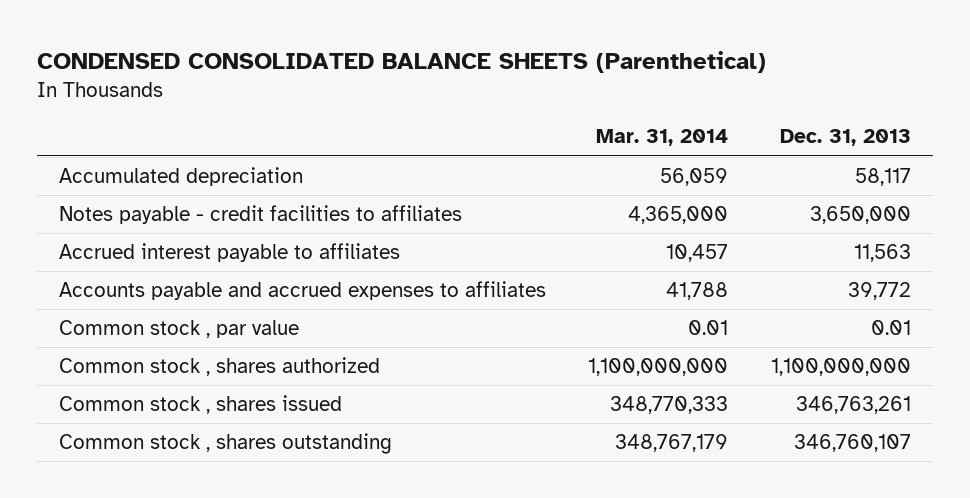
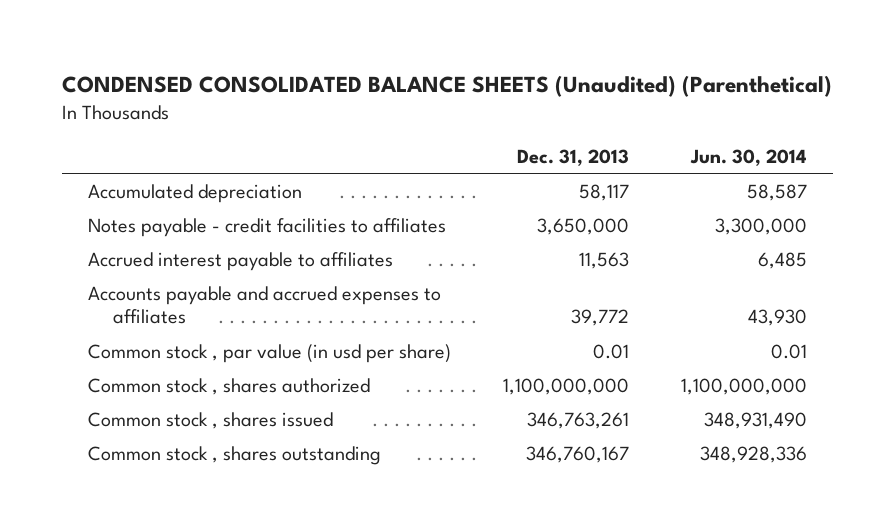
- CONDENSED CONSOLIDATED BALANCE SHEETS (Parenthetical)
+ CONDENSED CONSOLIDATED BALANCE SHEETS (Unaudited) (Parenthetical)
- | Mar. 31, 2014 | Dec. 31, 2013
+ | Dec. 31, 2013 | Jun. 30, 2014
- Common stock , par value | 0.01 | 0.01
+ Common stock , par value (in usd per share) | 0.01 | 0.01
- Common stock , shares outstanding | 348,767,179 | 346,760,107
+ Common stock , shares outstanding | 346,760,167 | 348,928,336

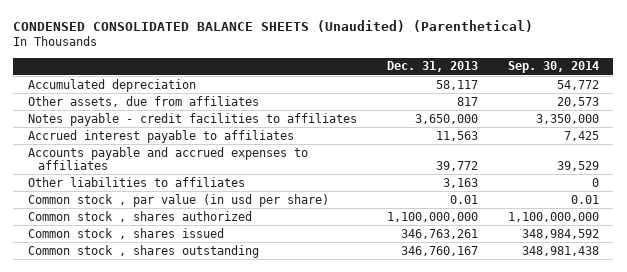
- | Dec. 31, 2013 | Jun. 30, 2014
+ | Dec. 31, 2013 | Sep. 30, 2014
+ Other assets, due from affiliates | 817 | 20,573
+ Other liabilities to affiliates | 3,163 | 0

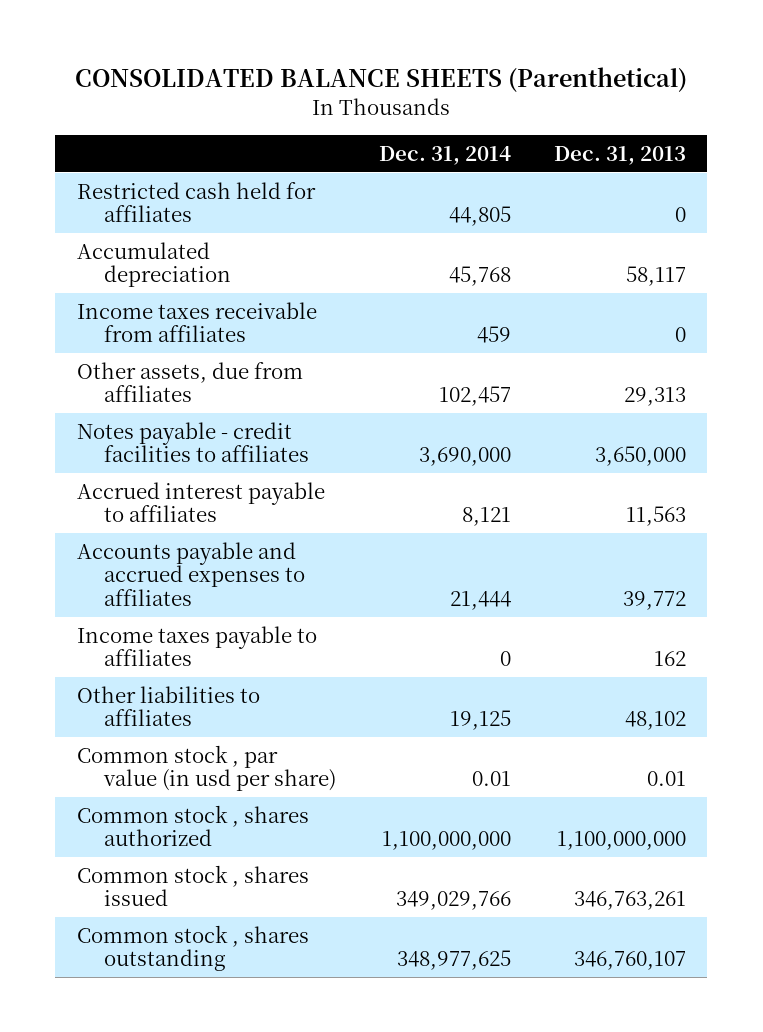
- CONDENSED CONSOLIDATED BALANCE SHEETS (Unaudited) (Parenthetical)
+ CONSOLIDATED BALANCE SHEETS (Parenthetical)
- | Dec. 31, 2013 | Sep. 30, 2014
+ | Dec. 31, 2014 | Dec. 31, 2013
+ Restricted cash held for affiliates | 44,805 | 0
- Other assets, due from affiliates | 817 | 20,573
+ Income taxes receivable from affiliates | 459 | 0
+ Other assets, due from affiliates | 102,457 | 29,313
- Other liabilities to affiliates | 3,163 | 0
+ Income taxes payable to affiliates | 0 | 162
+ Other liabilities to affiliates | 19,125 | 48,102
- Common stock , shares outstanding | 346,760,167 | 348,981,438
+ Common stock , shares outstanding | 348,977,625 | 346,760,107

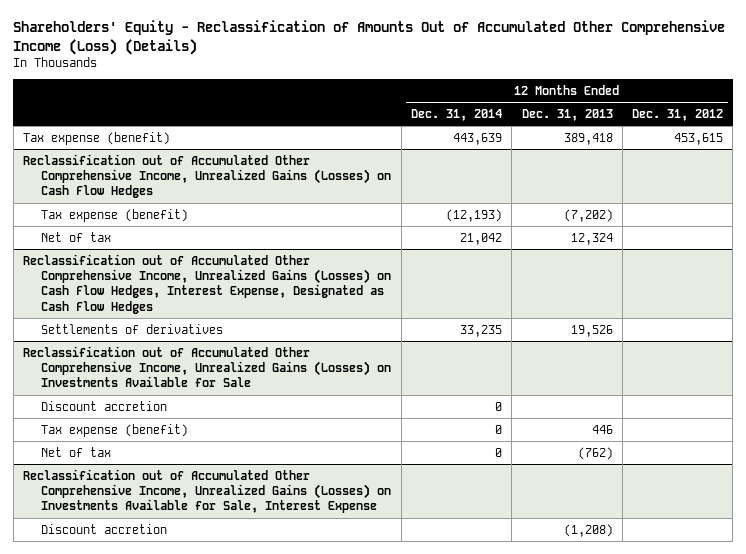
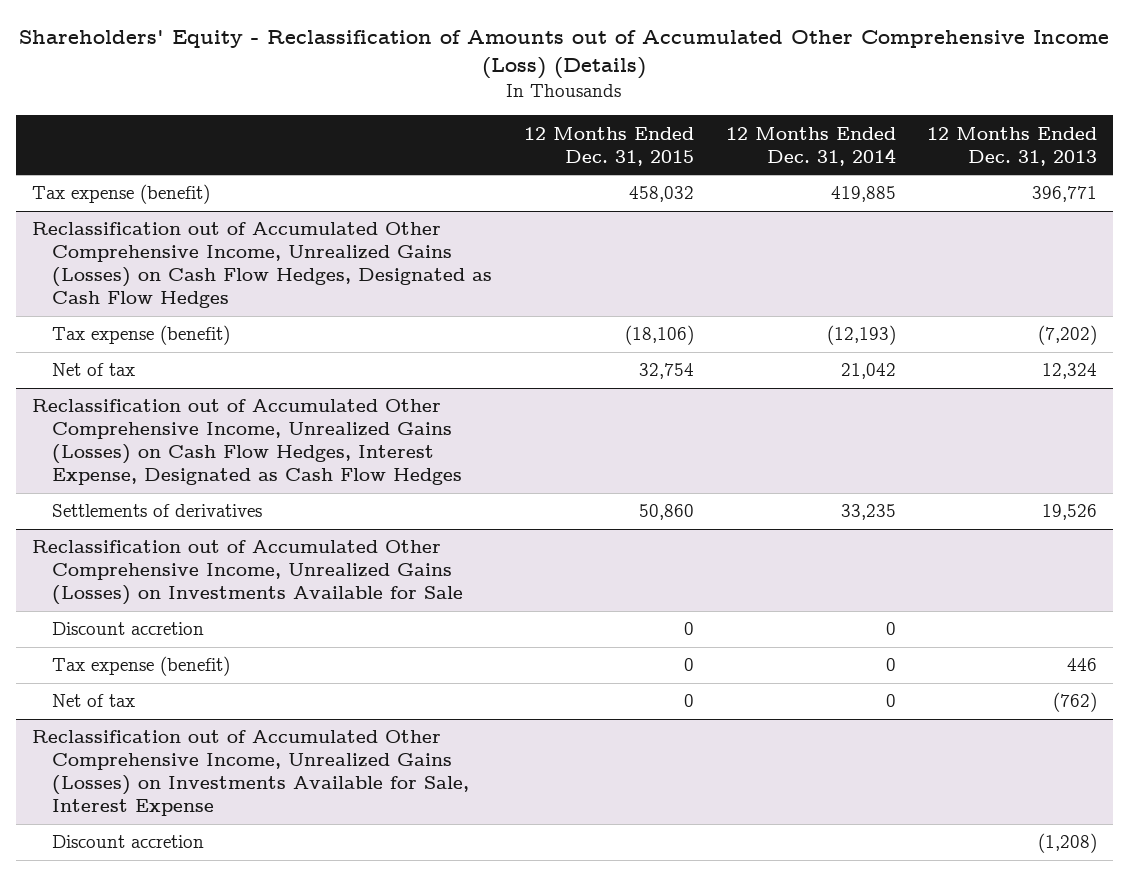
- Shareholders' Equity - Reclassification of Amounts Out of Accumulated Other Comprehensive Income (Loss) (Details)
+ Shareholders' Equity - Reclassification of Amounts out of Accumulated Other Comprehensive Income (Loss) (Details)
- | 12 Months Ended Dec. 31, 2014 | 12 Months Ended Dec. 31, 2013 | 12 Months Ended Dec. 31, 2012
+ | 12 Months Ended Dec. 31, 2015 | 12 Months Ended Dec. 31, 2014 | 12 Months Ended Dec. 31, 2013
- Tax expense (benefit) | 443,639 | 389,418 | 453,615
- Reclassification out of Accumulated Other Comprehensive Income, Unrealized Gains (Losses) on Cash Flow Hedges
+ Tax expense (benefit) | 458,032 | 419,885 | 396,771
+ Reclassification out of Accumulated Other Comprehensive Income, Unrealized Gains (Losses) on Cash Flow Hedges, Designated as Cash Flow Hedges

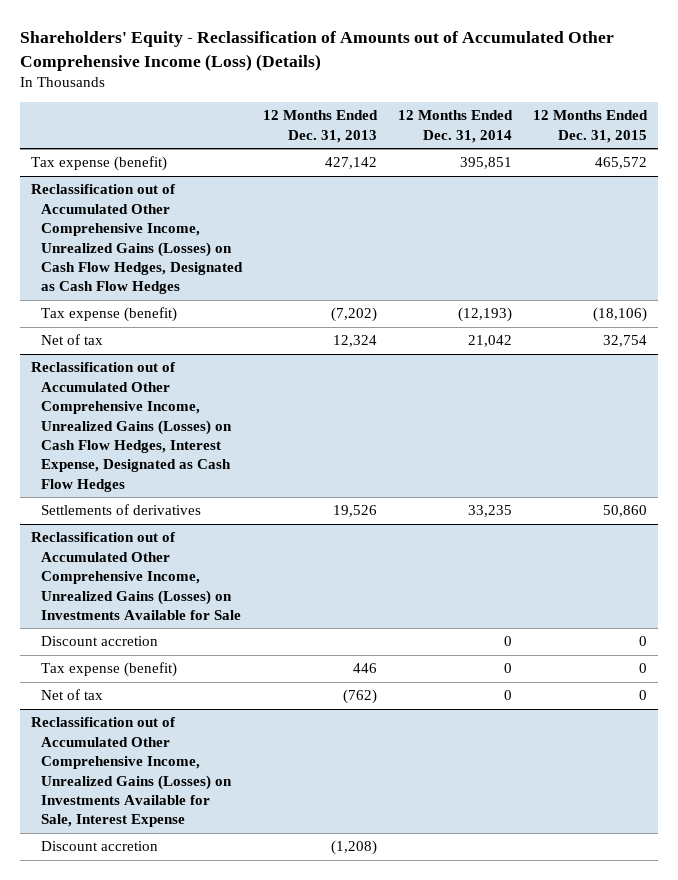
- | 12 Months Ended Dec. 31, 2015 | 12 Months Ended Dec. 31, 2014 | 12 Months Ended Dec. 31, 2013
+ | 12 Months Ended Dec. 31, 2013 | 12 Months Ended Dec. 31, 2014 | 12 Months Ended Dec. 31, 2015
- Tax expense (benefit) | 458,032 | 419,885 | 396,771
+ Tax expense (benefit) | 427,142 | 395,851 | 465,572

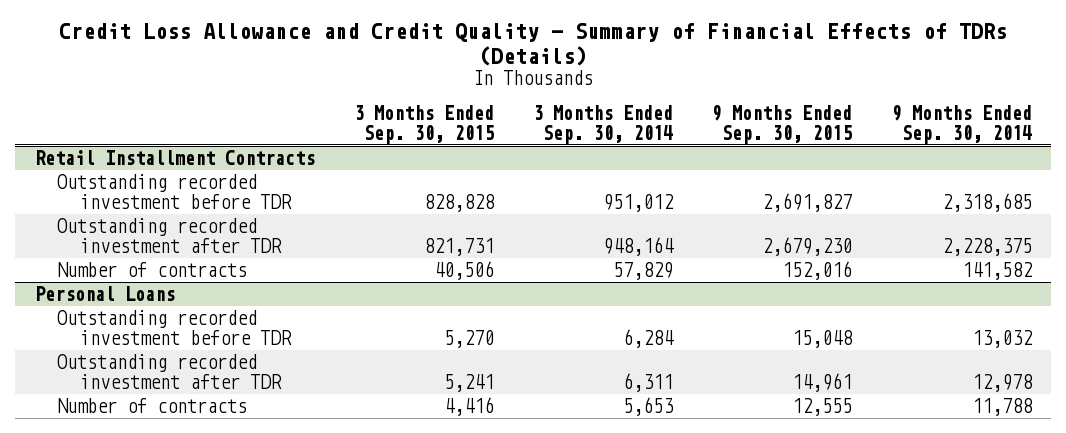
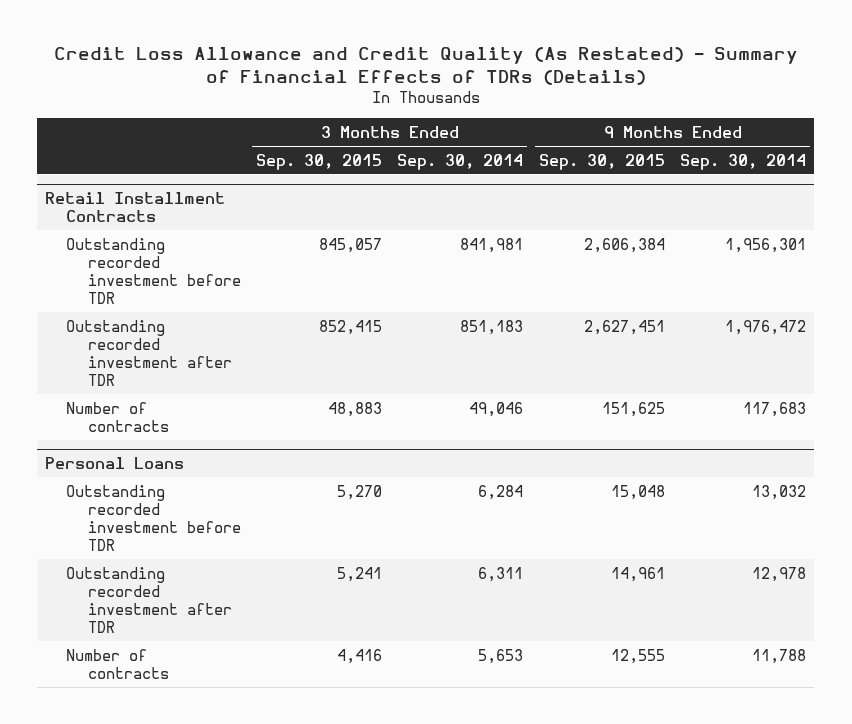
- Credit Loss Allowance and Credit Quality - Summary of Financial Effects of TDRs (Details)
+ Credit Loss Allowance and Credit Quality (As Restated) - Summary of Financial Effects of TDRs (Details)
@ Retail Installment Contracts
- Outstanding recorded investment before TDR | 828,828 | 951,012 | 2,691,827 | 2,318,685
- Outstanding recorded investment after TDR | 821,731 | 948,164 | 2,679,230 | 2,228,375
- Number of contracts | 40,506 | 57,829 | 152,016 | 141,582
+ Outstanding recorded investment before TDR | 845,057 | 841,981 | 2,606,384 | 1,956,301
+ Outstanding recorded investment after TDR | 852,415 | 851,183 | 2,627,451 | 1,976,472
+ Number of contracts | 48,883 | 49,046 | 151,625 | 117,683

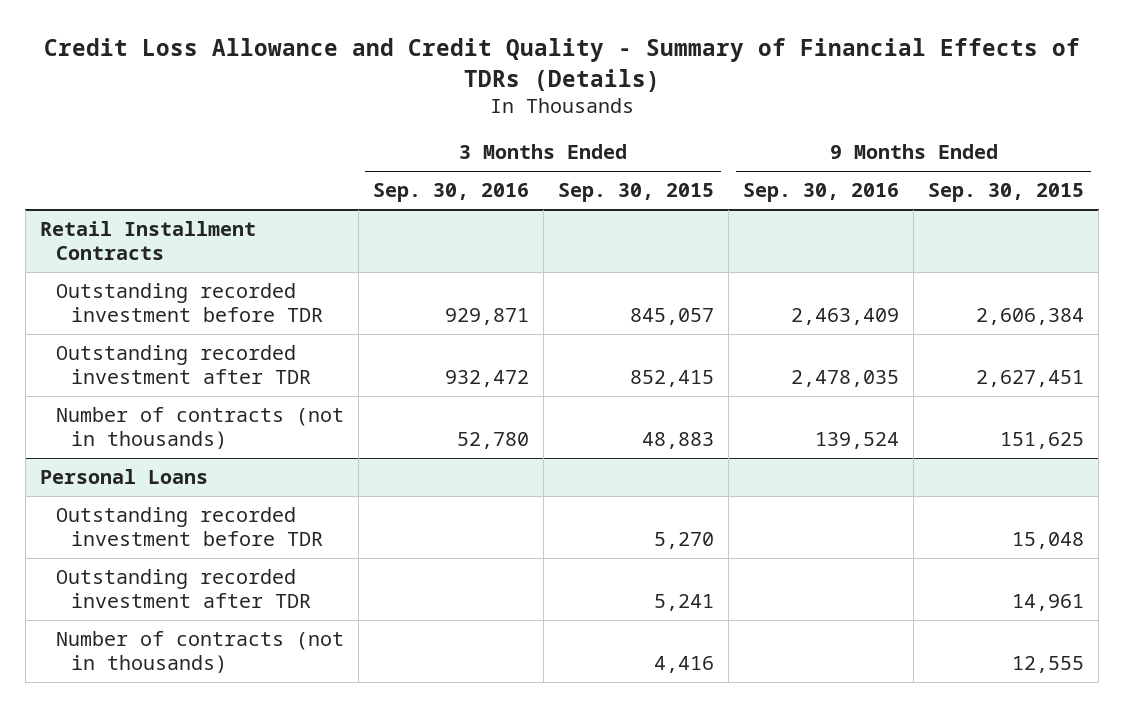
- Credit Loss Allowance and Credit Quality (As Restated) - Summary of Financial Effects of TDRs (Details)
+ Credit Loss Allowance and Credit Quality - Summary of Financial Effects of TDRs (Details)
- | 3 Months Ended Sep. 30, 2015 | 3 Months Ended Sep. 30, 2014 | 9 Months Ended Sep. 30, 2015 | 9 Months Ended Sep. 30, 2014
+ | 3 Months Ended Sep. 30, 2016 | 3 Months Ended Sep. 30, 2015 | 9 Months Ended Sep. 30, 2016 | 9 Months Ended Sep. 30, 2015
@ Retail Installment Contracts
- Number of contracts | 48,883 | 49,046 | 151,625 | 117,683
+ Number of contracts (not in thousands) | 52,780 | 48,883 | 139,524 | 151,625
@ Personal Loans
- Number of contracts | 4,416 | 5,653 | 12,555 | 11,788
+ Number of contracts (not in thousands) | | 4,416 | | 12,555

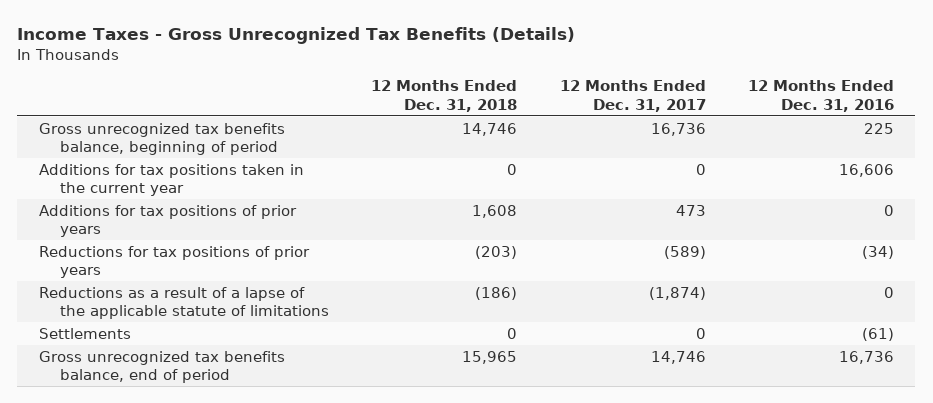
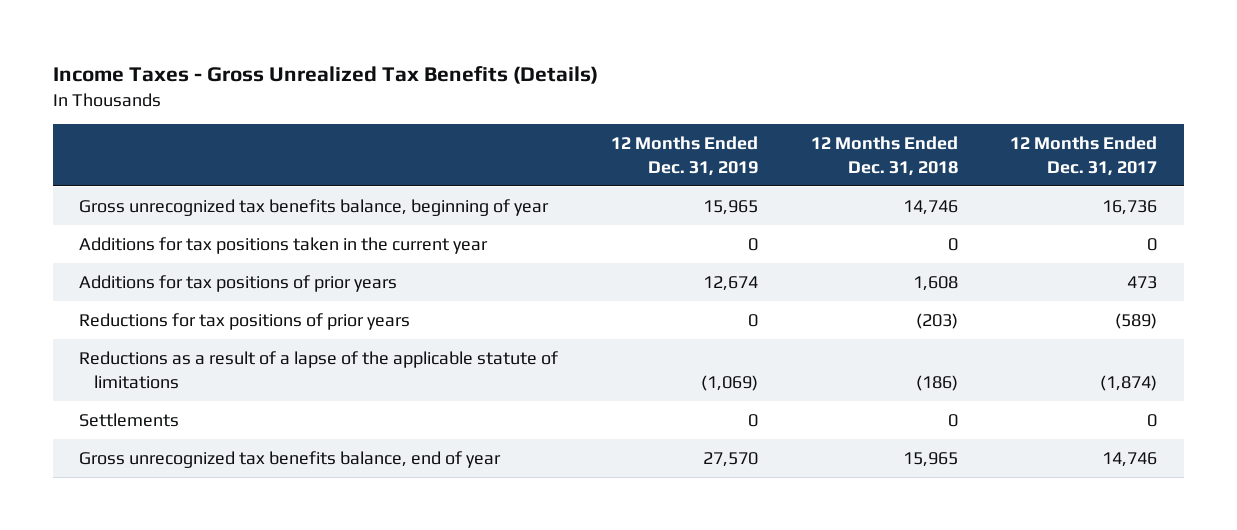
- Income Taxes - Gross Unrecognized Tax Benefits (Details)
+ Income Taxes - Gross Unrealized Tax Benefits (Details)
- | 12 Months Ended Dec. 31, 2018 | 12 Months Ended Dec. 31, 2017 | 12 Months Ended Dec. 31, 2016
+ | 12 Months Ended Dec. 31, 2019 | 12 Months Ended Dec. 31, 2018 | 12 Months Ended Dec. 31, 2017
- Gross unrecognized tax benefits balance, beginning of period | 14,746 | 16,736 | 225
+ Gross unrecognized tax benefits balance, beginning of year | 15,965 | 14,746 | 16,736
- Gross unrecognized tax benefits balance, end of period | 15,965 | 14,746 | 16,736
+ Gross unrecognized tax benefits balance, end of year | 27,570 | 15,965 | 14,746

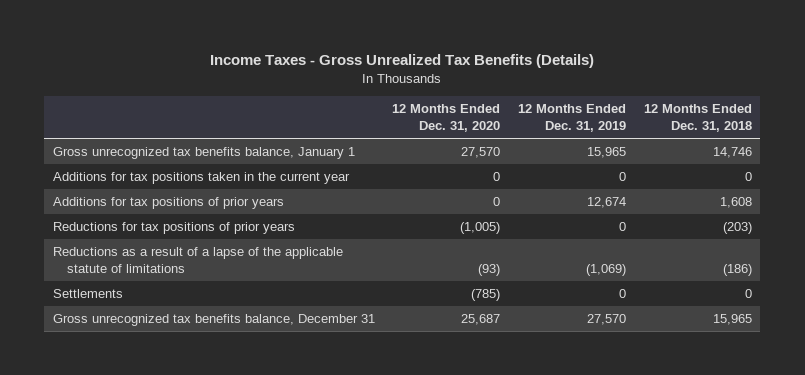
- | 12 Months Ended Dec. 31, 2019 | 12 Months Ended Dec. 31, 2018 | 12 Months Ended Dec. 31, 2017
+ | 12 Months Ended Dec. 31, 2020 | 12 Months Ended Dec. 31, 2019 | 12 Months Ended Dec. 31, 2018
- Gross unrecognized tax benefits balance, beginning of year | 15,965 | 14,746 | 16,736
+ Gross unrecognized tax benefits balance, January 1 | 27,570 | 15,965 | 14,746
- Gross unrecognized tax benefits balance, end of year | 27,570 | 15,965 | 14,746
+ Gross unrecognized tax benefits balance, December 31 | 25,687 | 27,570 | 15,965

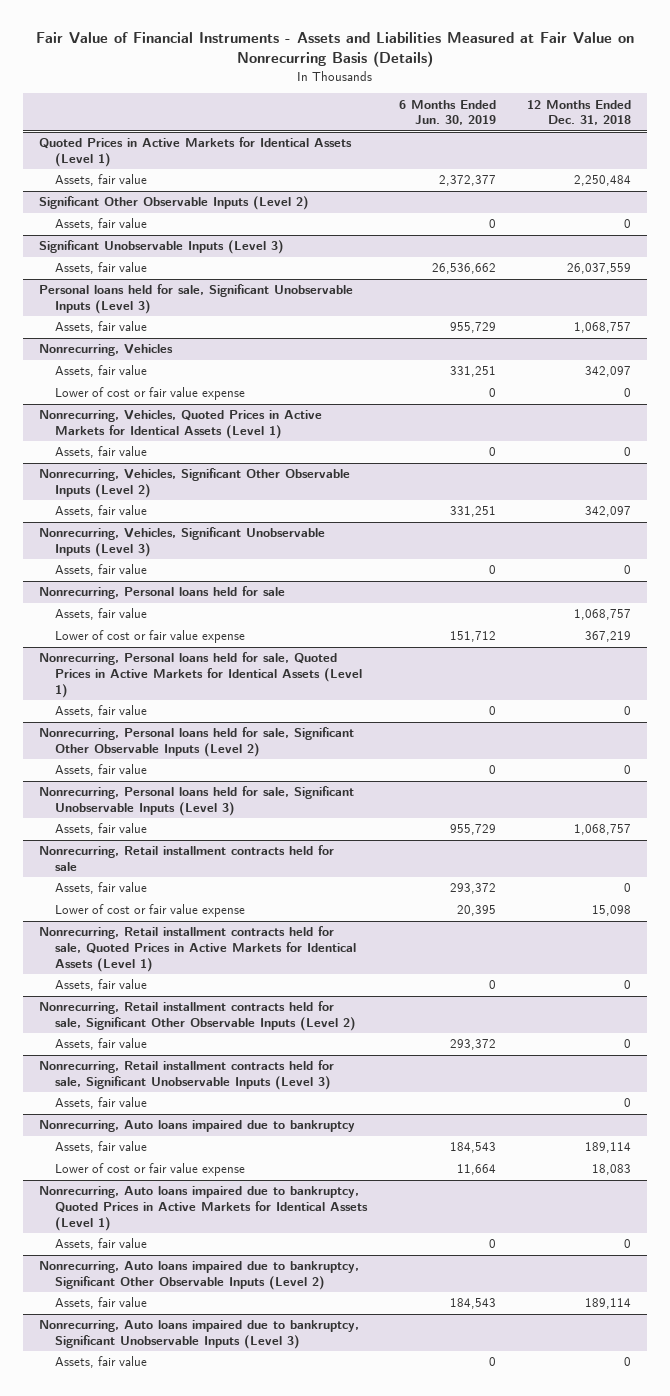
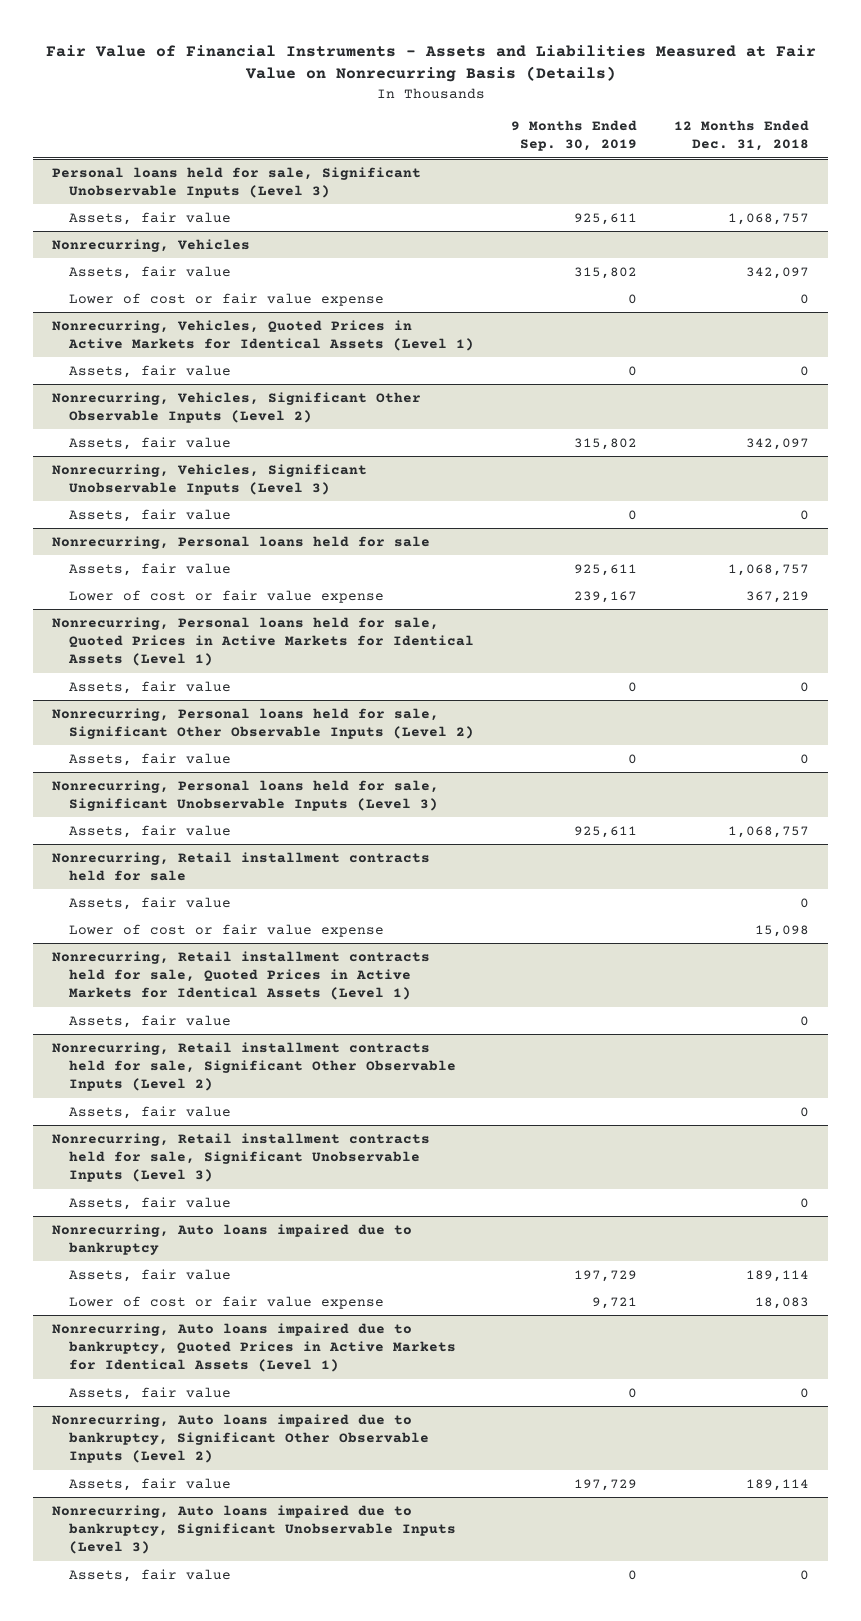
- | 6 Months Ended Jun. 30, 2019 | 12 Months Ended Dec. 31, 2018
+ | 9 Months Ended Sep. 30, 2019 | 12 Months Ended Dec. 31, 2018
- Quoted Prices in Active Markets for Identical Assets (Level 1)
- Assets, fair value | 2,372,377 | 2,250,484
- Significant Other Observable Inputs (Level 2)
- Assets, fair value | 0 | 0
- Significant Unobservable Inputs (Level 3)
- Assets, fair value | 26,536,662 | 26,037,559

